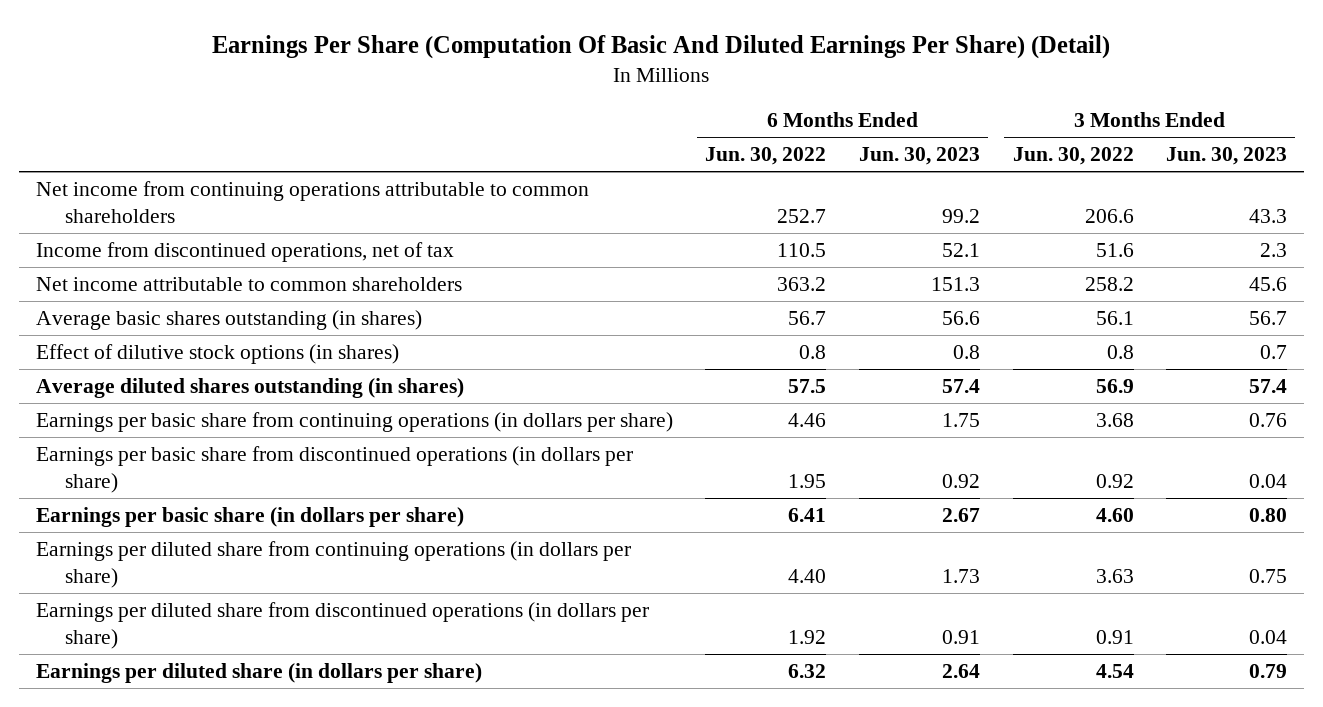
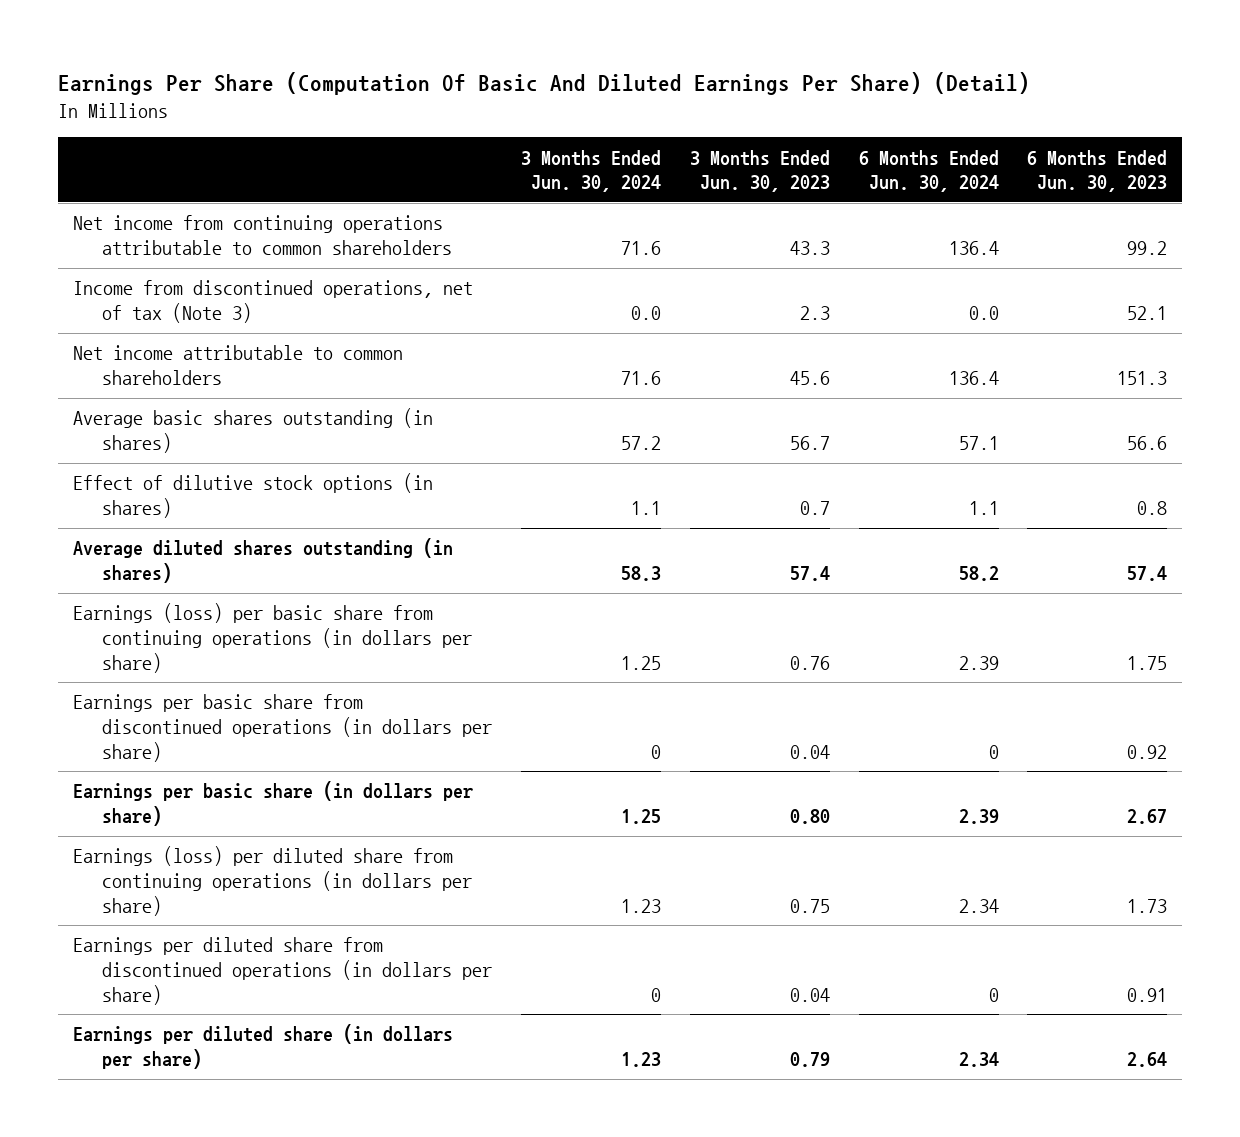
- | 6 Months Ended Jun. 30, 2022 | 6 Months Ended Jun. 30, 2023 | 3 Months Ended Jun. 30, 2022 | 3 Months Ended Jun. 30, 2023
+ | 3 Months Ended Jun. 30, 2024 | 3 Months Ended Jun. 30, 2023 | 6 Months Ended Jun. 30, 2024 | 6 Months Ended Jun. 30, 2023
- Income from discontinued operations, net of tax | 110.5 | 52.1 | 51.6 | 2.3
+ Income from discontinued operations, net of tax (Note 3) | 0.0 | 2.3 | 0.0 | 52.1
- Earnings per basic share from continuing operations (in dollars per share) | 4.46 | 1.75 | 3.68 | 0.76
+ Earnings (loss) per basic share from continuing operations (in dollars per share) | 1.25 | 0.76 | 2.39 | 1.75
- Earnings per diluted share from continuing operations (in dollars per share) | 4.40 | 1.73 | 3.63 | 0.75
+ Earnings (loss) per diluted share from continuing operations (in dollars per share) | 1.23 | 0.75 | 2.34 | 1.73

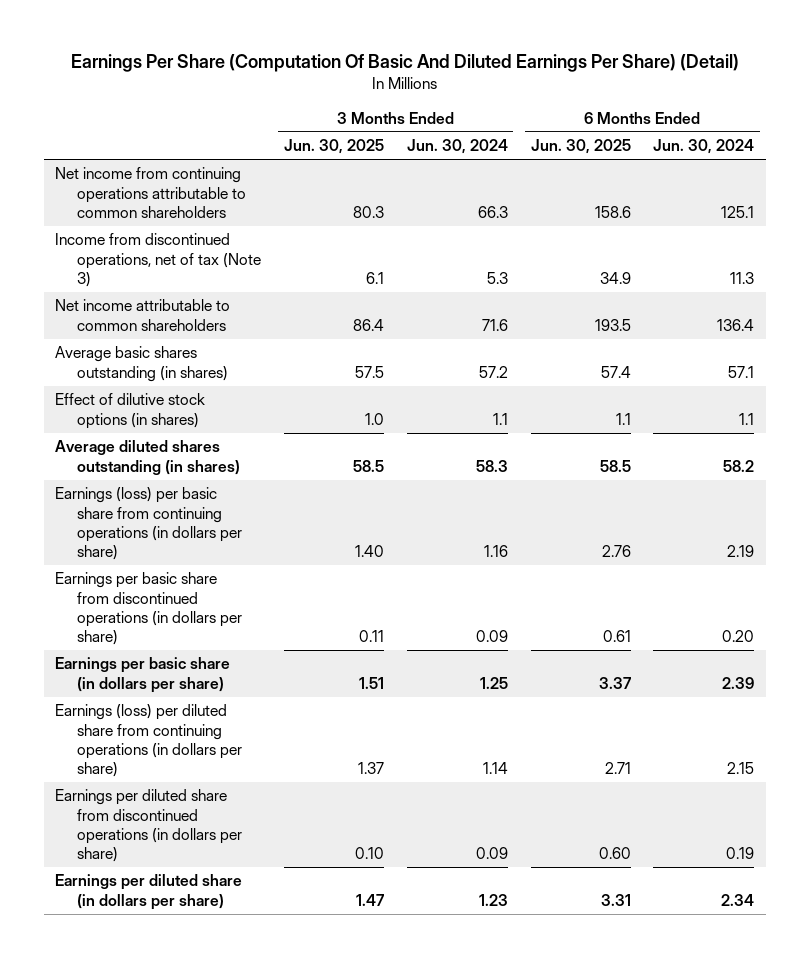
- | 3 Months Ended Jun. 30, 2024 | 3 Months Ended Jun. 30, 2023 | 6 Months Ended Jun. 30, 2024 | 6 Months Ended Jun. 30, 2023
+ | 3 Months Ended Jun. 30, 2025 | 3 Months Ended Jun. 30, 2024 | 6 Months Ended Jun. 30, 2025 | 6 Months Ended Jun. 30, 2024
- Net income from continuing operations attributable to common shareholders | 71.6 | 43.3 | 136.4 | 99.2
- Income from discontinued operations, net of tax (Note 3) | 0.0 | 2.3 | 0.0 | 52.1
+ Net income from continuing operations attributable to common shareholders | 80.3 | 66.3 | 158.6 | 125.1
+ Income from discontinued operations, net of tax (Note 3) | 6.1 | 5.3 | 34.9 | 11.3
- Earnings (loss) per basic share from continuing operations (in dollars per share) | 1.25 | 0.76 | 2.39 | 1.75
- Earnings per basic share from discontinued operations (in dollars per share) | 0 | 0.04 | 0 | 0.92
+ Earnings (loss) per basic share from continuing operations (in dollars per share) | 1.40 | 1.16 | 2.76 | 2.19
+ Earnings per basic share from discontinued operations (in dollars per share) | 0.11 | 0.09 | 0.61 | 0.20
- Earnings (loss) per diluted share from continuing operations (in dollars per share) | 1.23 | 0.75 | 2.34 | 1.73
- Earnings per diluted share from discontinued operations (in dollars per share) | 0 | 0.04 | 0 | 0.91
+ Earnings (loss) per diluted share from continuing operations (in dollars per share) | 1.37 | 1.14 | 2.71 | 2.15
+ Earnings per diluted share from discontinued operations (in dollars per share) | 0.10 | 0.09 | 0.60 | 0.19

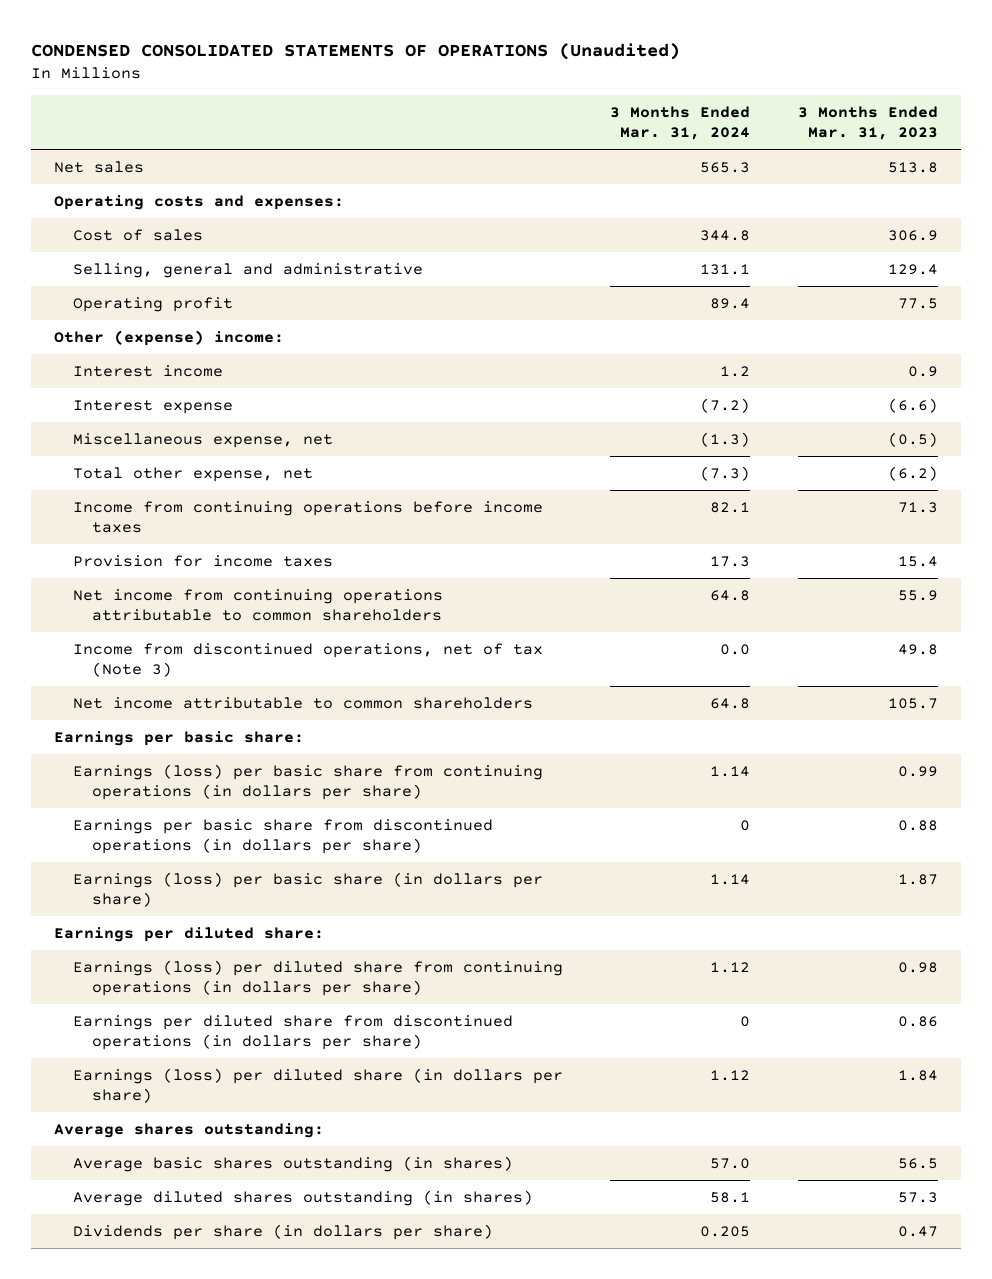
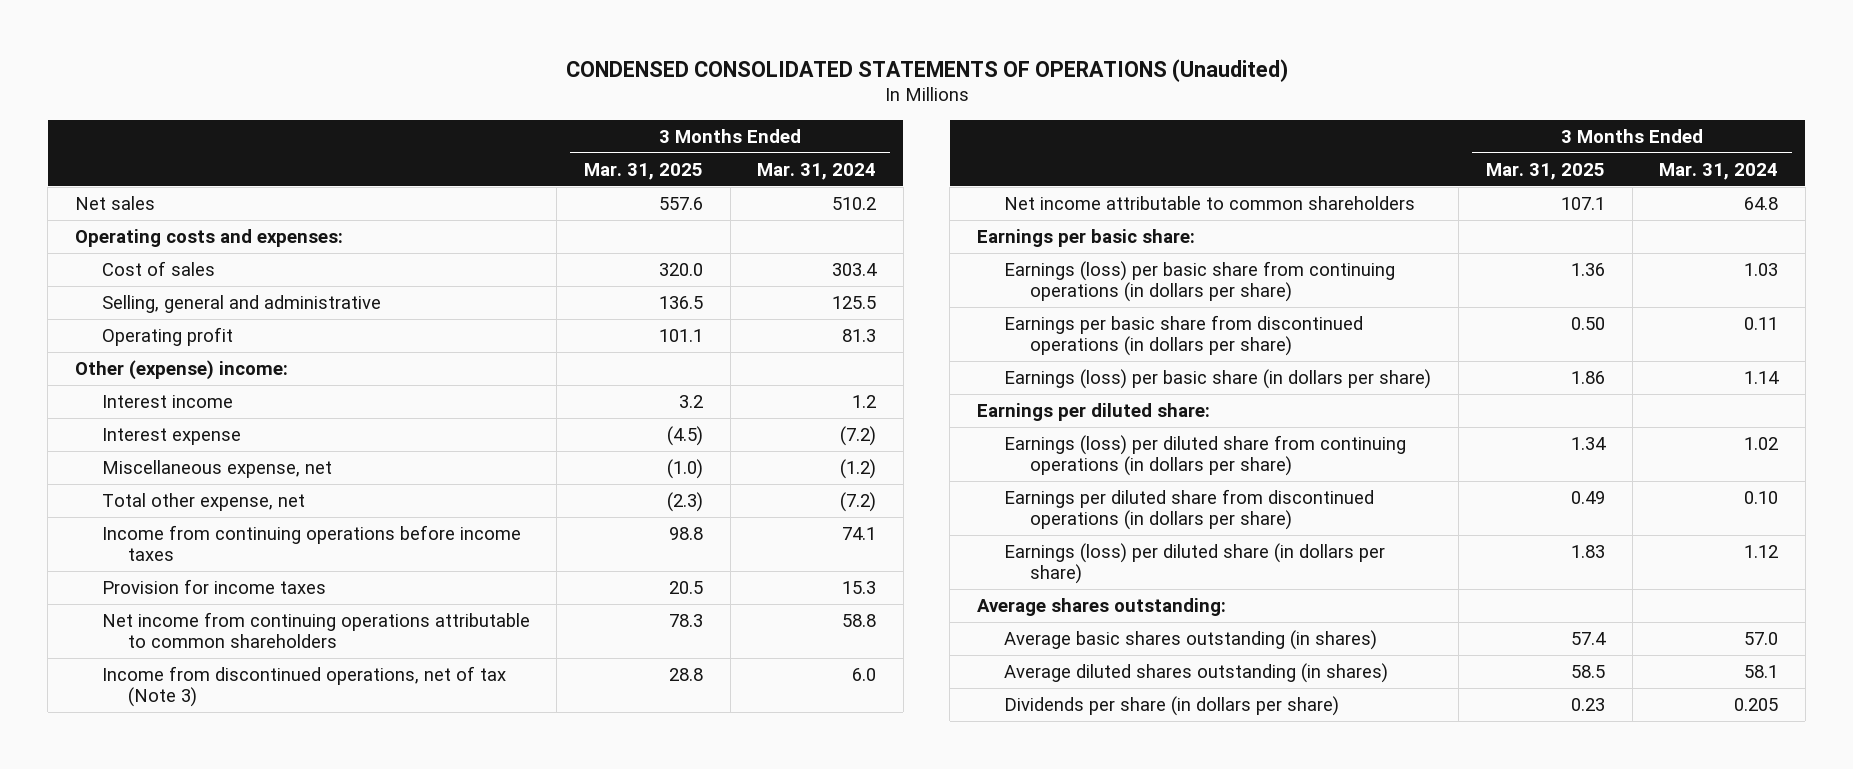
- | 3 Months Ended Mar. 31, 2024 | 3 Months Ended Mar. 31, 2023
+ | 3 Months Ended Mar. 31, 2025 | 3 Months Ended Mar. 31, 2024
- Net sales | 565.3 | 513.8
+ Net sales | 557.6 | 510.2
- Cost of sales | 344.8 | 306.9
- Selling, general and administrative | 131.1 | 129.4
- Operating profit | 89.4 | 77.5
+ Cost of sales | 320.0 | 303.4
+ Selling, general and administrative | 136.5 | 125.5
+ Operating profit | 101.1 | 81.3
- Miscellaneous expense, net | (1.3) | (0.5)
- Total other expense, net | (7.3) | (6.2)
- Income from continuing operations before income taxes | 82.1 | 71.3
- Provision for income taxes | 17.3 | 15.4
- Net income from continuing operations attributable to common shareholders | 64.8 | 55.9
- Income from discontinued operations, net of tax (Note 3) | 0.0 | 49.8
+ Miscellaneous expense, net | (1.0) | (1.2)
+ Total other expense, net | (2.3) | (7.2)
+ Income from continuing operations before income taxes | 98.8 | 74.1
+ Provision for income taxes | 20.5 | 15.3
+ Net income from continuing operations attributable to common shareholders | 78.3 | 58.8
+ Income from discontinued operations, net of tax (Note 3) | 28.8 | 6.0
- Earnings (loss) per basic share from continuing operations (in dollars per share) | 1.14 | 0.99
- Earnings per basic share from discontinued operations (in dollars per share) | 0 | 0.88
+ Earnings (loss) per basic share from continuing operations (in dollars per share) | 1.36 | 1.03
+ Earnings per basic share from discontinued operations (in dollars per share) | 0.50 | 0.11
- Earnings (loss) per diluted share from continuing operations (in dollars per share) | 1.12 | 0.98
- Earnings per diluted share from discontinued operations (in dollars per share) | 0 | 0.86
+ Earnings (loss) per diluted share from continuing operations (in dollars per share) | 1.34 | 1.02
+ Earnings per diluted share from discontinued operations (in dollars per share) | 0.49 | 0.10

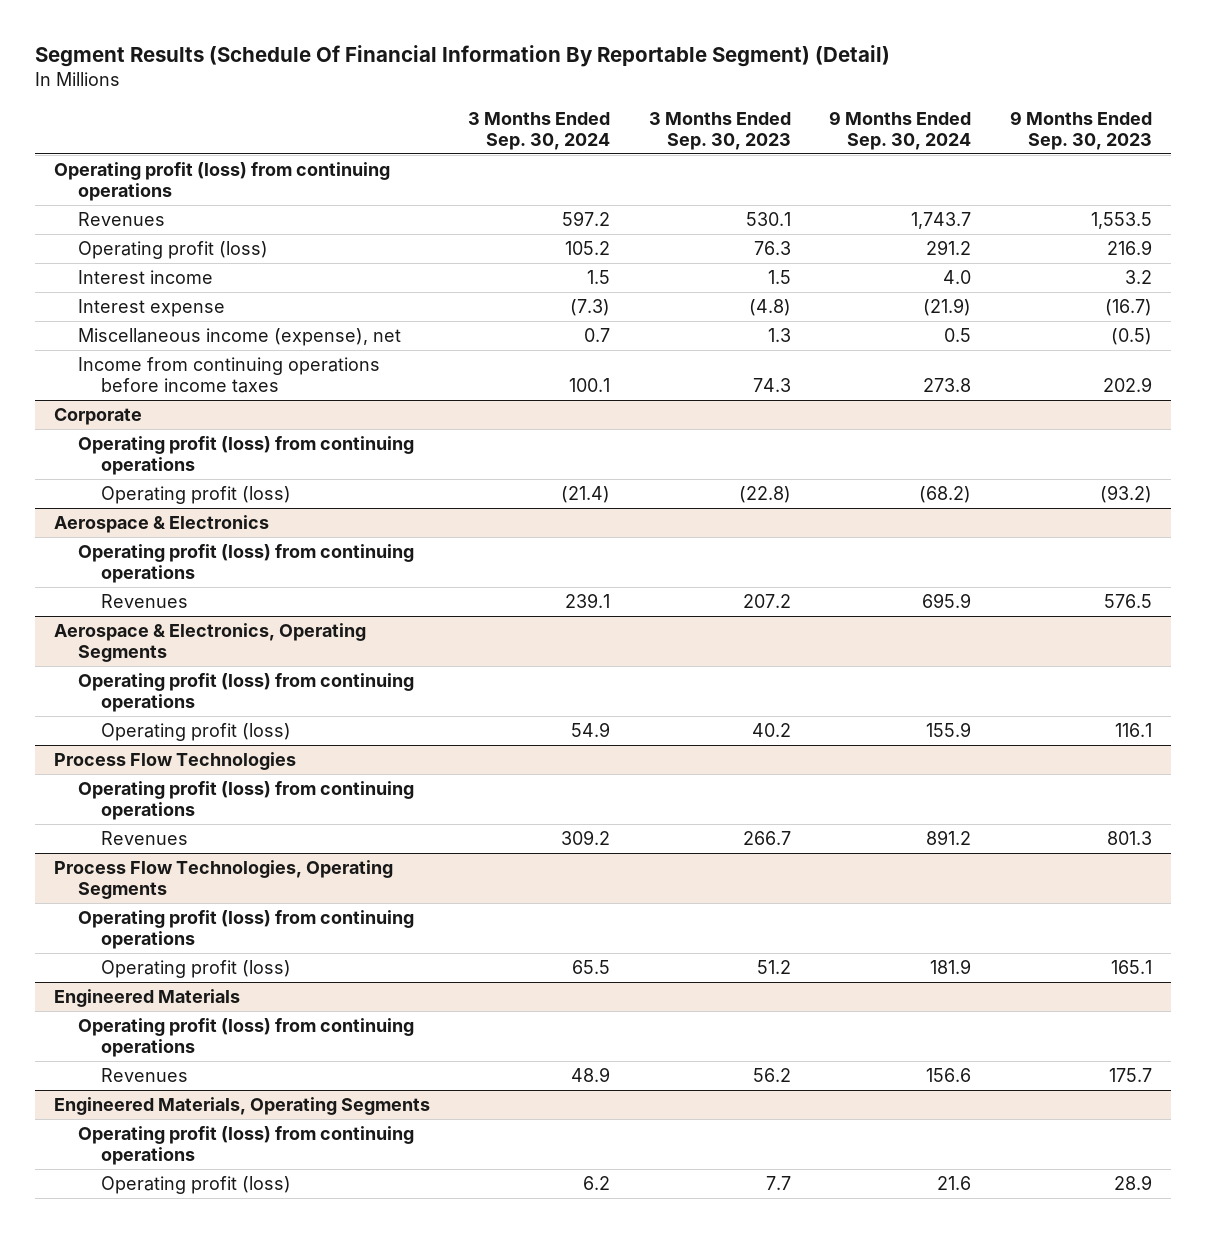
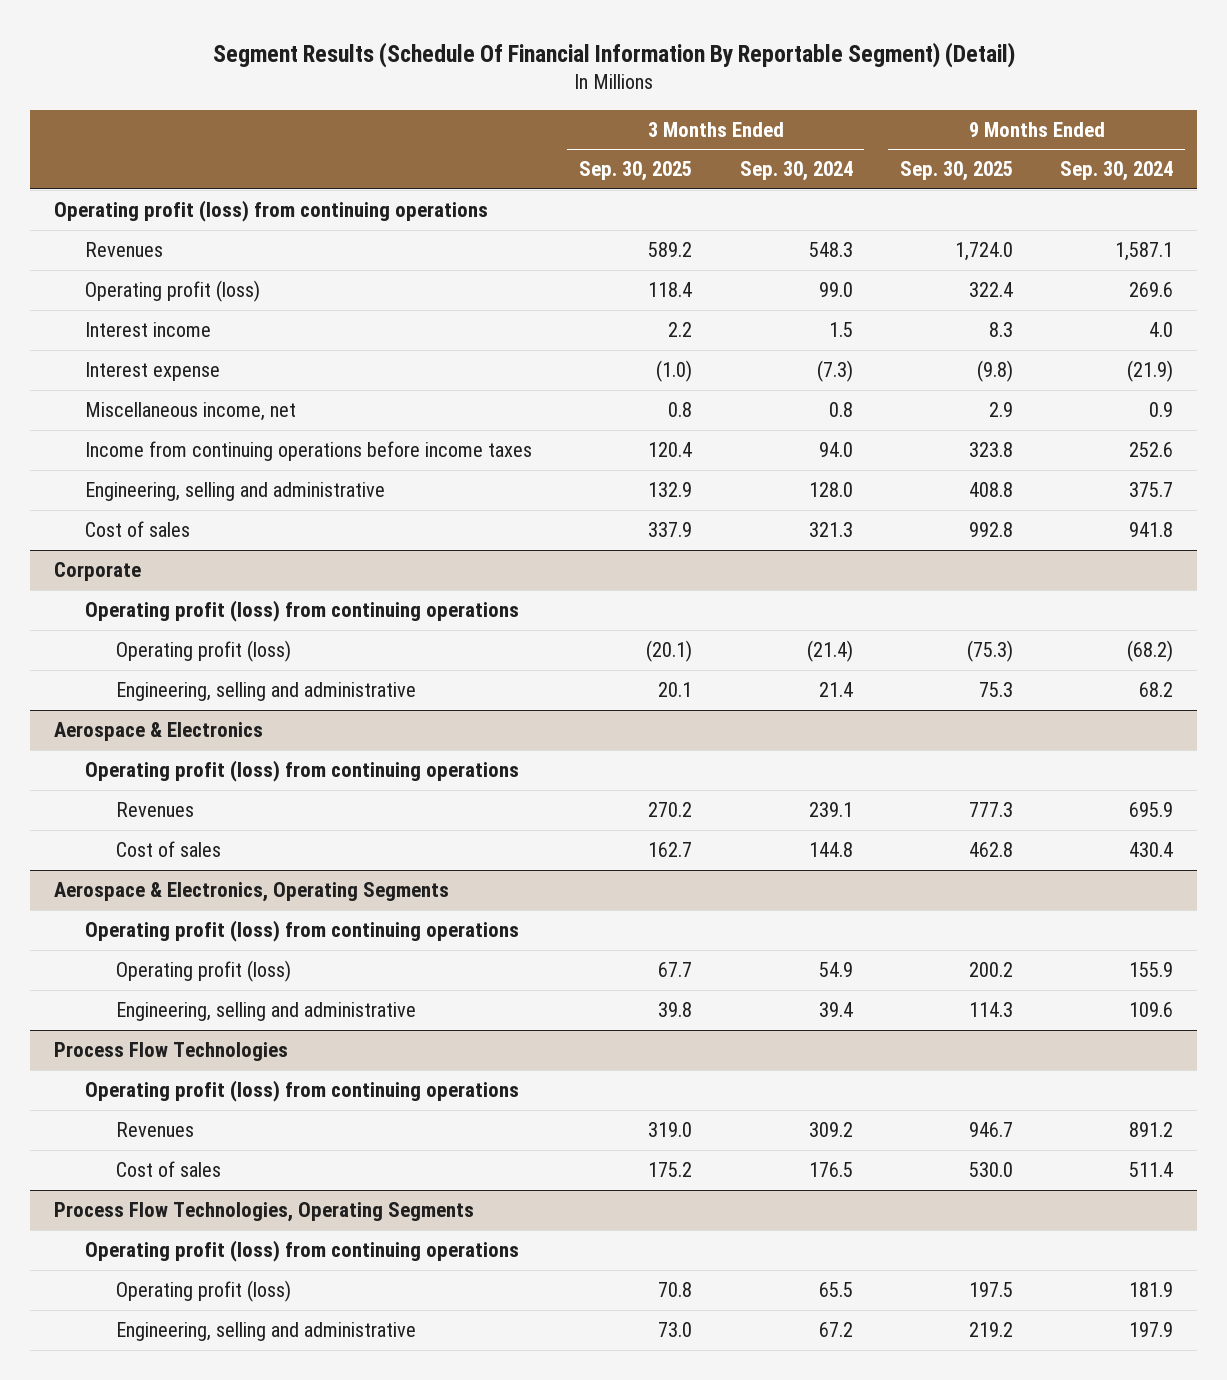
- | 3 Months Ended Sep. 30, 2024 | 3 Months Ended Sep. 30, 2023 | 9 Months Ended Sep. 30, 2024 | 9 Months Ended Sep. 30, 2023
+ | 3 Months Ended Sep. 30, 2025 | 3 Months Ended Sep. 30, 2024 | 9 Months Ended Sep. 30, 2025 | 9 Months Ended Sep. 30, 2024
- Revenues | 597.2 | 530.1 | 1,743.7 | 1,553.5
- Operating profit (loss) | 105.2 | 76.3 | 291.2 | 216.9
+ Revenues | 589.2 | 548.3 | 1,724.0 | 1,587.1
+ Operating profit (loss) | 118.4 | 99.0 | 322.4 | 269.6
- Miscellaneous income (expense), net | 0.7 | 1.3 | 0.5 | (0.5)
- Income from continuing operations before income taxes | 100.1 | 74.3 | 273.8 | 202.9
+ Miscellaneous income, net | 0.8 | 0.8 | 2.9 | 0.9
+ Income from continuing operations before income taxes | 120.4 | 94.0 | 323.8 | 252.6
+ Engineering, selling and administrative | 132.9 | 128.0 | 408.8 | 375.7
+ Cost of sales | 337.9 | 321.3 | 992.8 | 941.8
@ Corporate
+ Engineering, selling and administrative | 20.1 | 21.4 | 75.3 | 68.2
@ Aerospace & Electronics
+ Cost of sales | 162.7 | 144.8 | 462.8 | 430.4
@ Aerospace & Electronics, Operating Segments
+ Engineering, selling and administrative | 39.8 | 39.4 | 114.3 | 109.6
@ Process Flow Technologies
+ Cost of sales | 175.2 | 176.5 | 530.0 | 511.4
- Engineered Materials
- Operating profit (loss) from continuing operations
- Revenues | 48.9 | 56.2 | 156.6 | 175.7
- Engineered Materials, Operating Segments
- Operating profit (loss) from continuing operations
- Operating profit (loss) | 6.2 | 7.7 | 21.6 | 28.9
@ Process Flow Technologies, Operating Segments
+ Engineering, selling and administrative | 73.0 | 67.2 | 219.2 | 197.9

